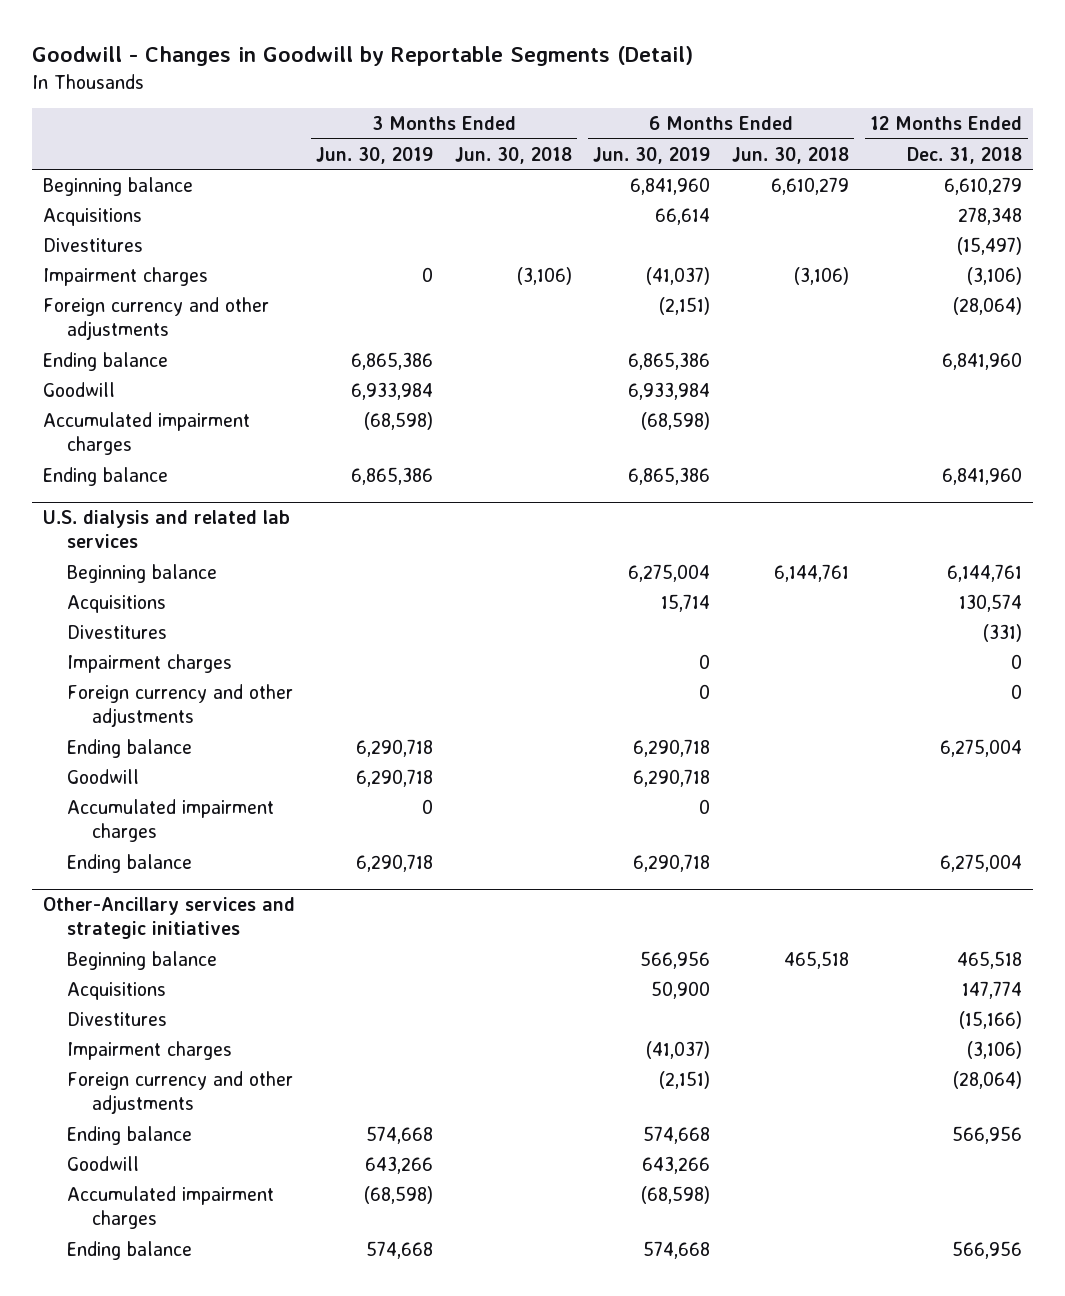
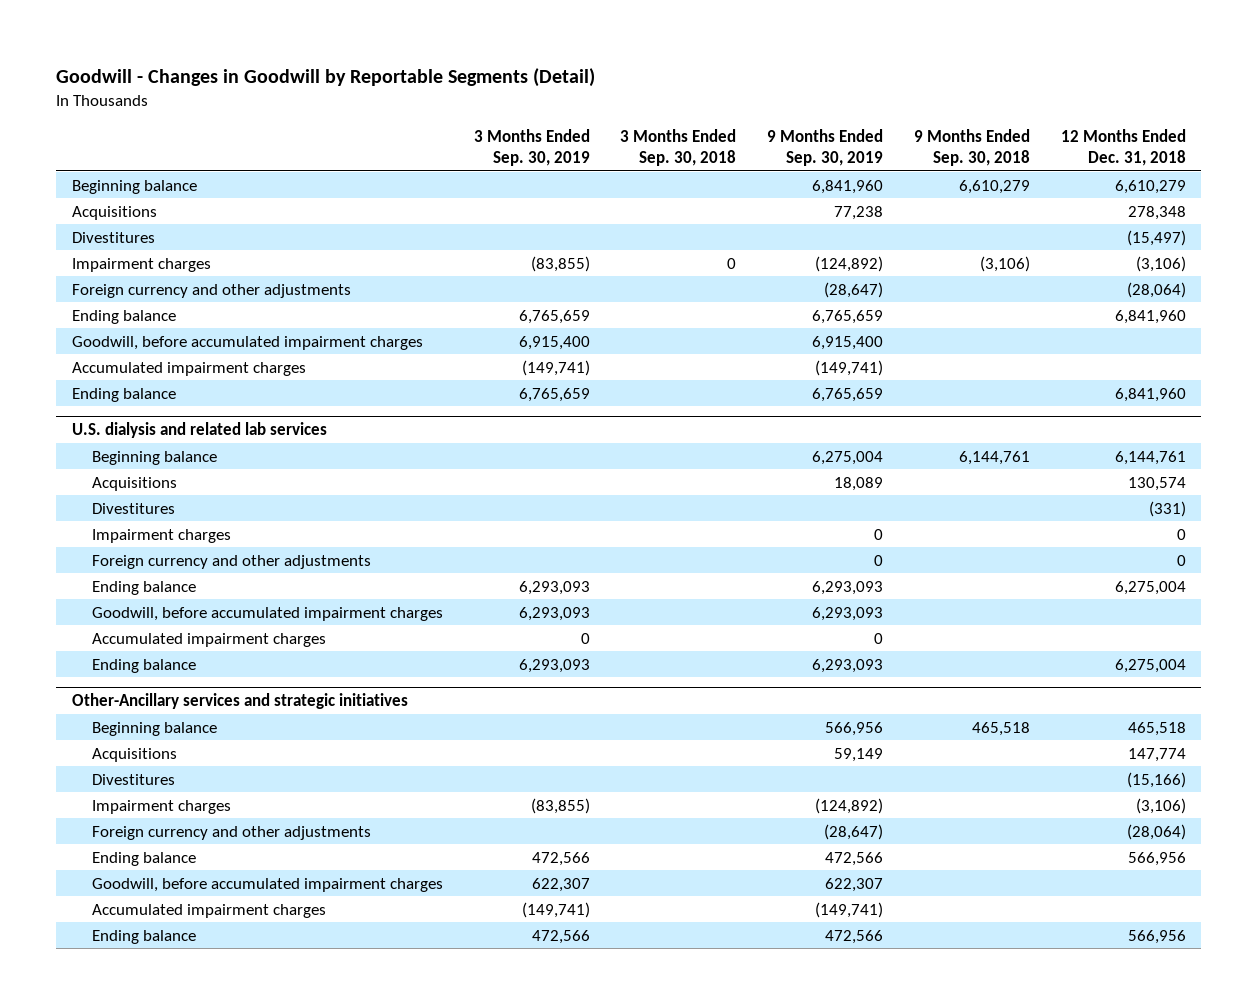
- | 3 Months Ended Jun. 30, 2019 | 3 Months Ended Jun. 30, 2018 | 6 Months Ended Jun. 30, 2019 | 6 Months Ended Jun. 30, 2018 | 12 Months Ended Dec. 31, 2018
+ | 3 Months Ended Sep. 30, 2019 | 3 Months Ended Sep. 30, 2018 | 9 Months Ended Sep. 30, 2019 | 9 Months Ended Sep. 30, 2018 | 12 Months Ended Dec. 31, 2018
- Goodwill | 6,933,984 | | 6,933,984 | |
+ Goodwill, before accumulated impairment charges | 6,915,400 | | 6,915,400 | |
@ U.S. dialysis and related lab services
- Goodwill | 6,290,718 | | 6,290,718 | |
+ Goodwill, before accumulated impairment charges | 6,293,093 | | 6,293,093 | |
@ Other-Ancillary services and strategic initiatives
- Goodwill | 643,266 | | 643,266 | |
+ Goodwill, before accumulated impairment charges | 622,307 | | 622,307 | |

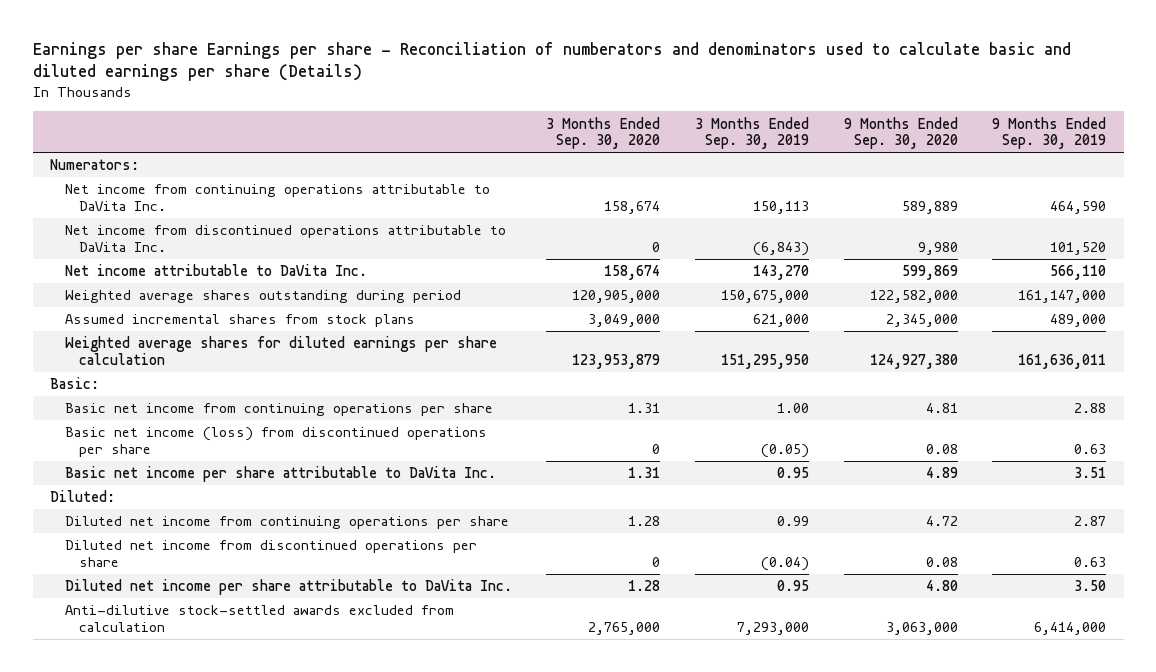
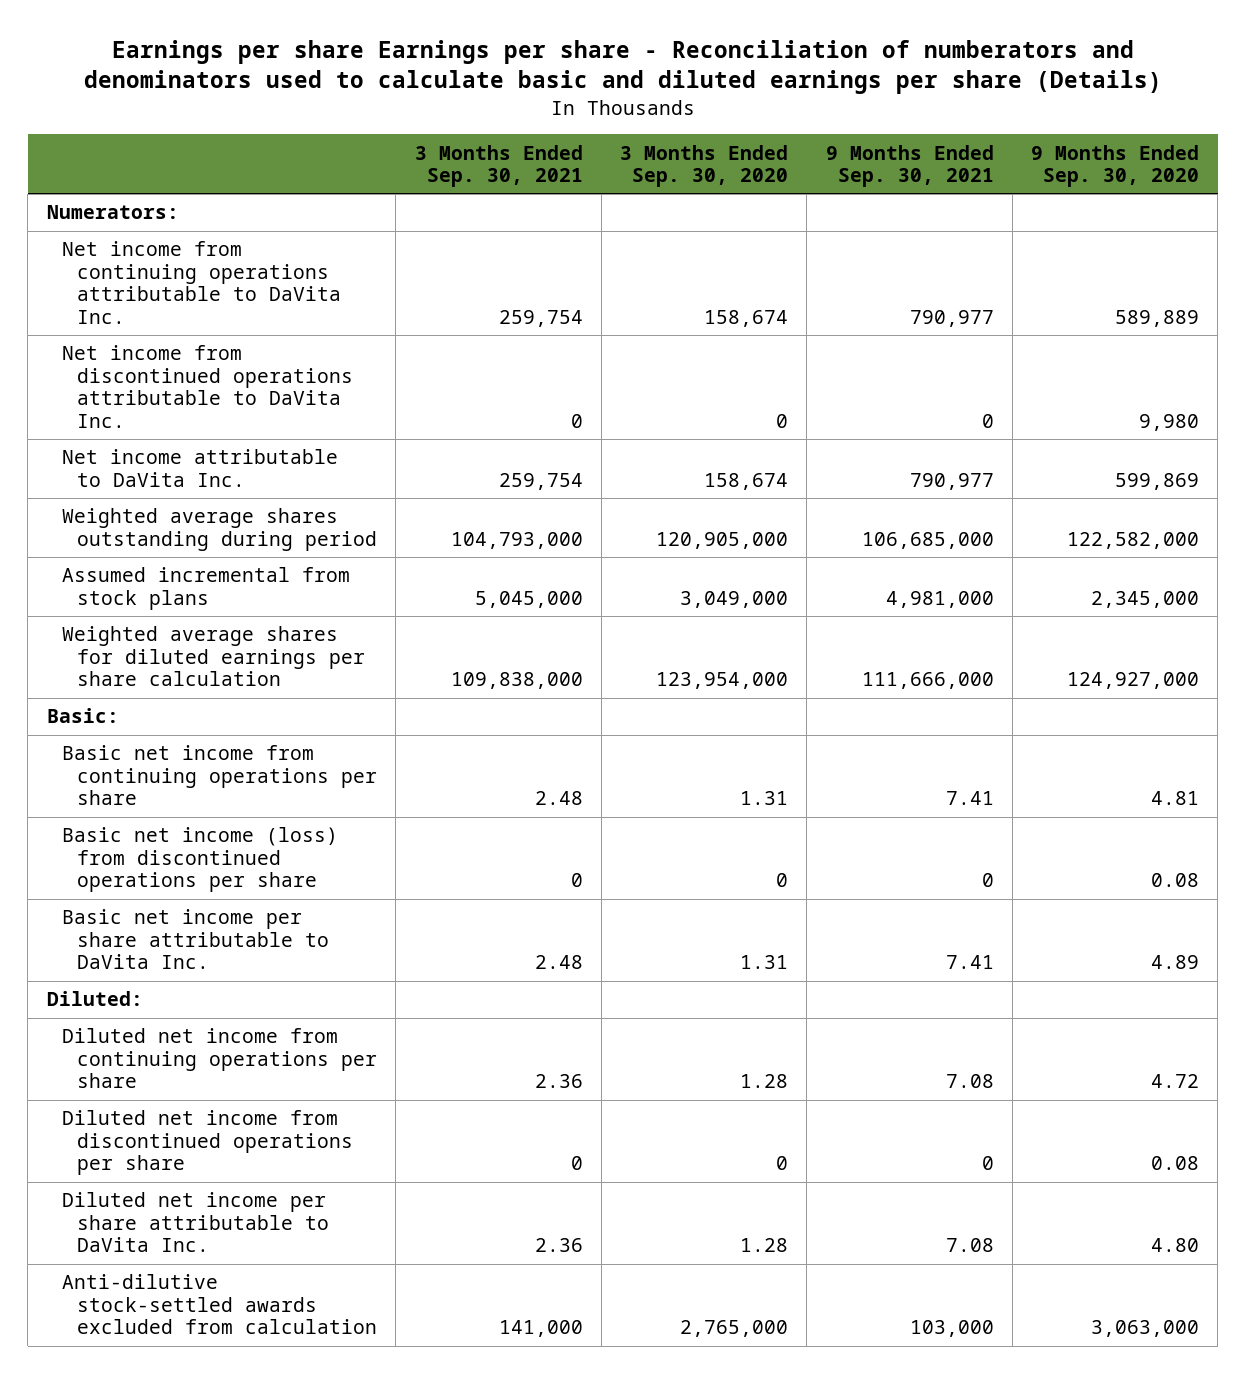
- | 3 Months Ended Sep. 30, 2020 | 3 Months Ended Sep. 30, 2019 | 9 Months Ended Sep. 30, 2020 | 9 Months Ended Sep. 30, 2019
+ | 3 Months Ended Sep. 30, 2021 | 3 Months Ended Sep. 30, 2020 | 9 Months Ended Sep. 30, 2021 | 9 Months Ended Sep. 30, 2020
- Assumed incremental shares from stock plans | 3,049,000 | 621,000 | 2,345,000 | 489,000
- Weighted average shares for diluted earnings per share calculation | 123,953,879 | 151,295,950 | 124,927,380 | 161,636,011
+ Assumed incremental from stock plans | 5,045,000 | 3,049,000 | 4,981,000 | 2,345,000
+ Weighted average shares for diluted earnings per share calculation | 109,838,000 | 123,954,000 | 111,666,000 | 124,927,000

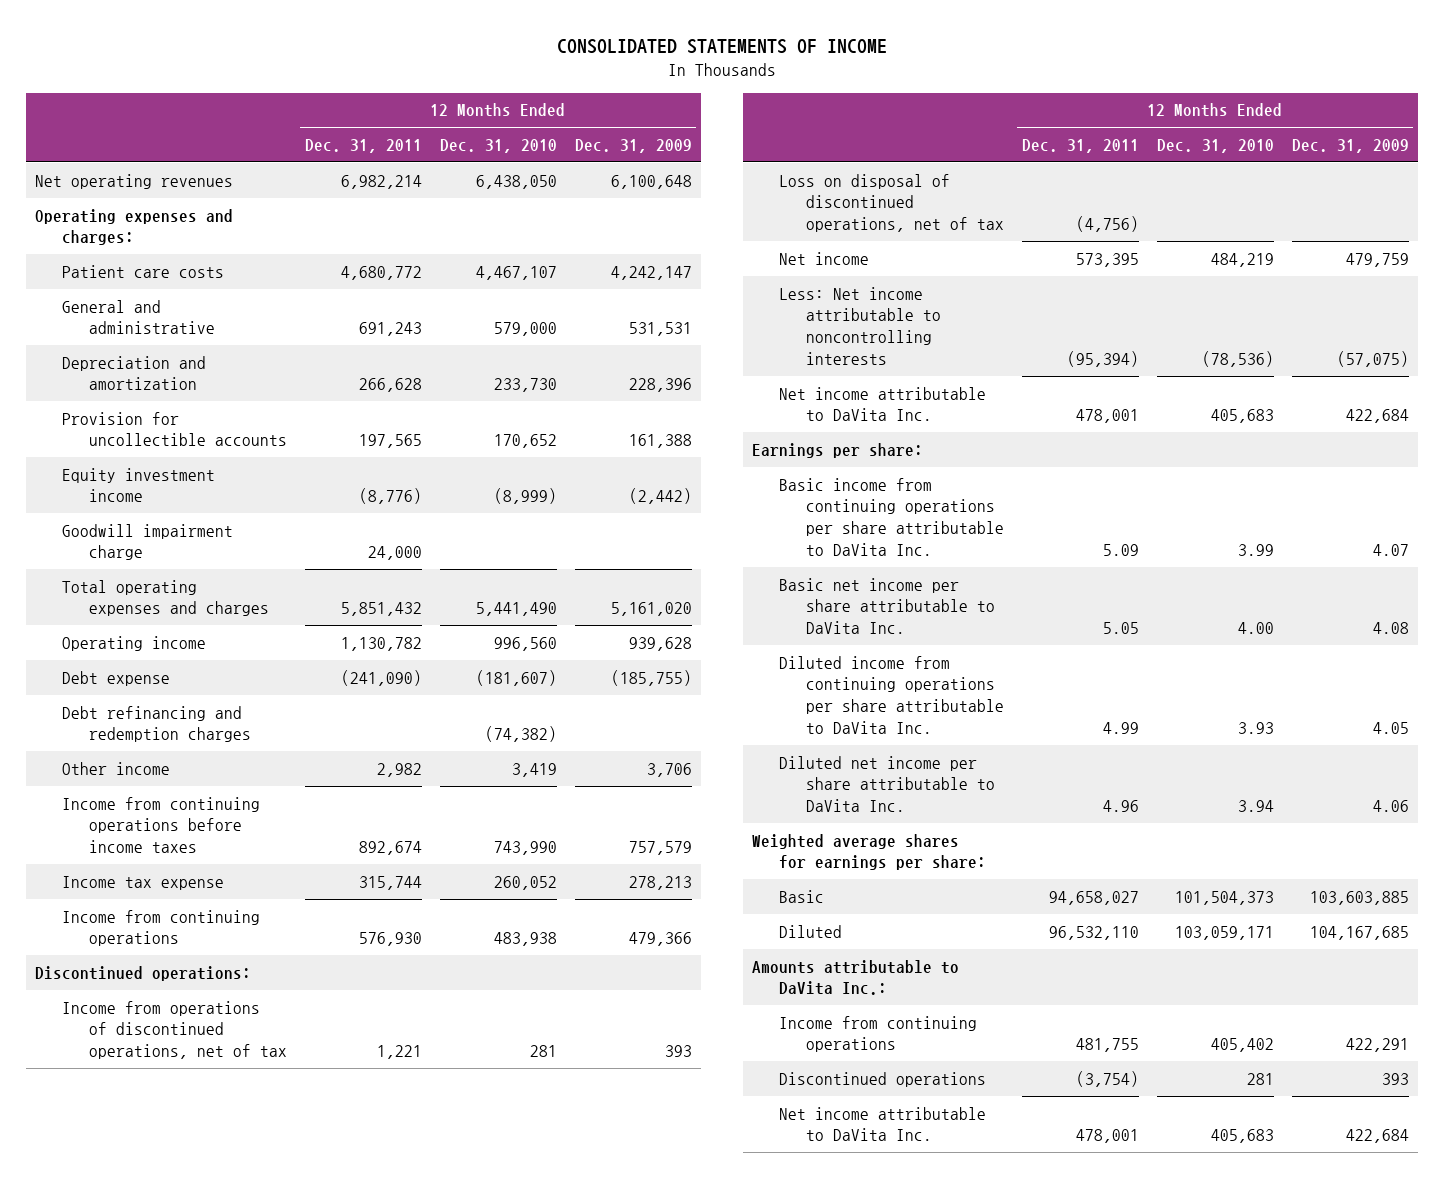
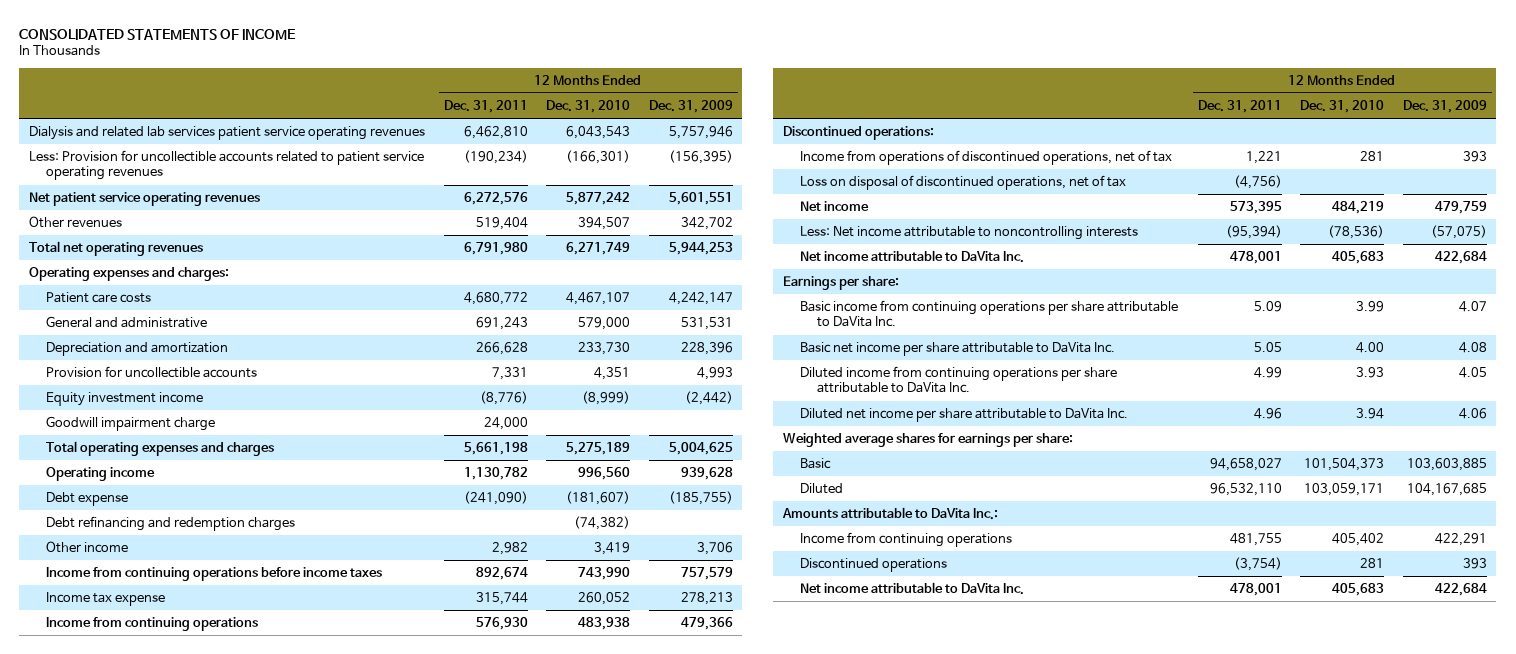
- Net operating revenues | 6,982,214 | 6,438,050 | 6,100,648
+ Dialysis and related lab services patient service operating revenues | 6,462,810 | 6,043,543 | 5,757,946
+ Less: Provision for uncollectible accounts related to patient service operating revenues | (190,234) | (166,301) | (156,395)
+ Net patient service operating revenues | 6,272,576 | 5,877,242 | 5,601,551
+ Other revenues | 519,404 | 394,507 | 342,702
+ Total net operating revenues | 6,791,980 | 6,271,749 | 5,944,253
- Provision for uncollectible accounts | 197,565 | 170,652 | 161,388
+ Provision for uncollectible accounts | 7,331 | 4,351 | 4,993
- Total operating expenses and charges | 5,851,432 | 5,441,490 | 5,161,020
+ Total operating expenses and charges | 5,661,198 | 5,275,189 | 5,004,625

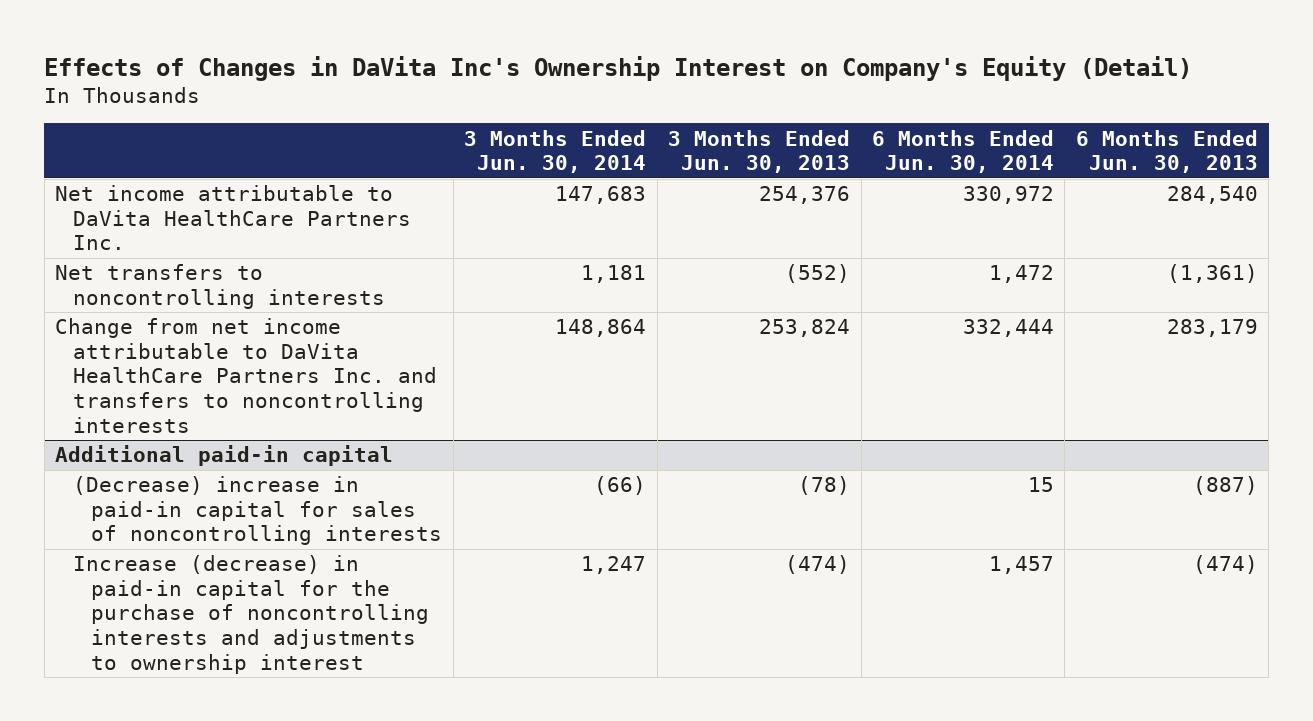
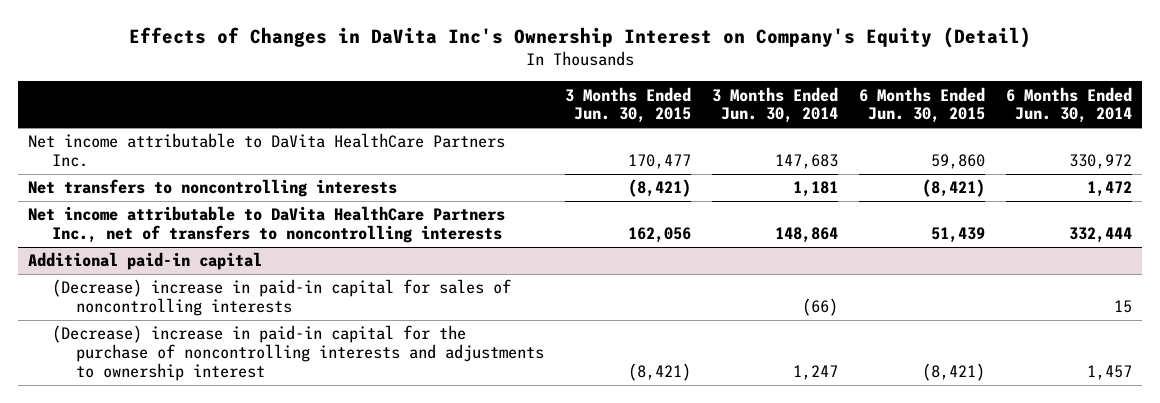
- | 3 Months Ended Jun. 30, 2014 | 3 Months Ended Jun. 30, 2013 | 6 Months Ended Jun. 30, 2014 | 6 Months Ended Jun. 30, 2013
+ | 3 Months Ended Jun. 30, 2015 | 3 Months Ended Jun. 30, 2014 | 6 Months Ended Jun. 30, 2015 | 6 Months Ended Jun. 30, 2014
- Change from net income attributable to DaVita HealthCare Partners Inc. and transfers to noncontrolling interests | 148,864 | 253,824 | 332,444 | 283,179
+ Net income attributable to DaVita HealthCare Partners Inc., net of transfers to noncontrolling interests | 162,056 | 148,864 | 51,439 | 332,444
@ Additional paid-in capital
- Increase (decrease) in paid-in capital for the purchase of noncontrolling interests and adjustments to ownership interest | 1,247 | (474) | 1,457 | (474)
+ (Decrease) increase in paid-in capital for the purchase of noncontrolling interests and adjustments to ownership interest | (8,421) | 1,247 | (8,421) | 1,457

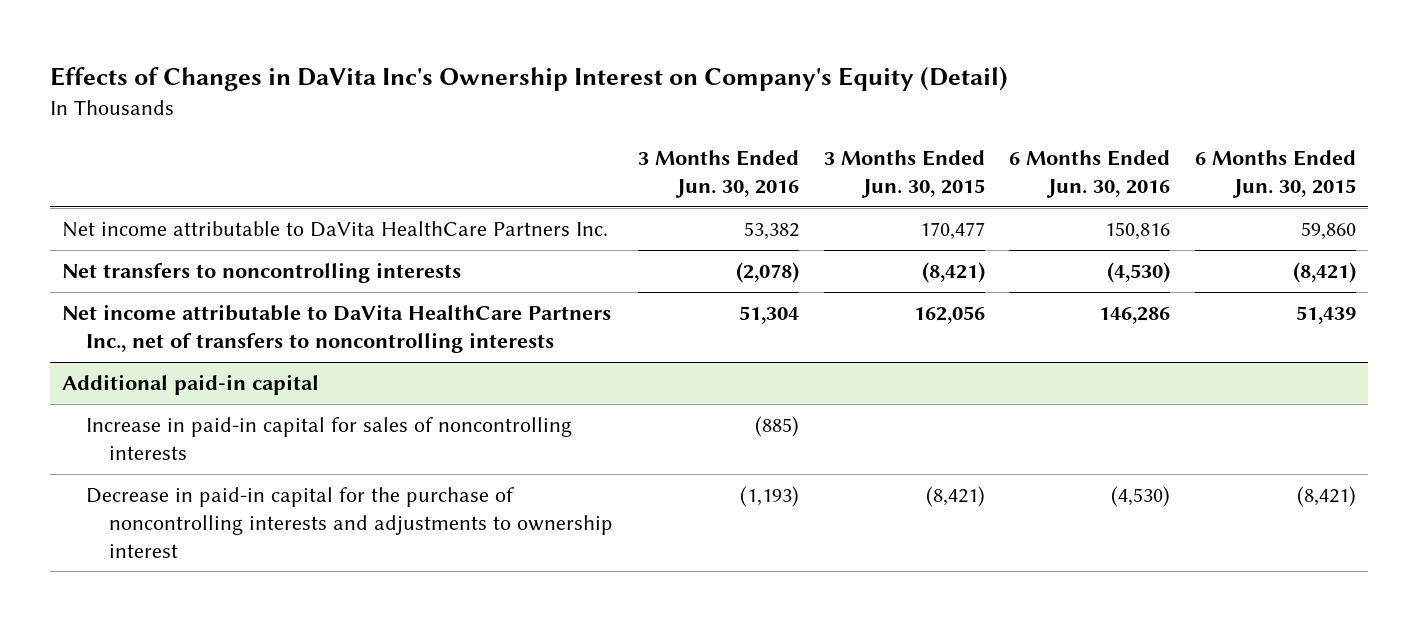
- | 3 Months Ended Jun. 30, 2015 | 3 Months Ended Jun. 30, 2014 | 6 Months Ended Jun. 30, 2015 | 6 Months Ended Jun. 30, 2014
+ | 3 Months Ended Jun. 30, 2016 | 3 Months Ended Jun. 30, 2015 | 6 Months Ended Jun. 30, 2016 | 6 Months Ended Jun. 30, 2015
@ Additional paid-in capital
- (Decrease) increase in paid-in capital for sales of noncontrolling interests | | (66) | | 15
- (Decrease) increase in paid-in capital for the purchase of noncontrolling interests and adjustments to ownership interest | (8,421) | 1,247 | (8,421) | 1,457
+ Increase in paid-in capital for sales of noncontrolling interests | (885) | | |
+ Decrease in paid-in capital for the purchase of noncontrolling interests and adjustments to ownership interest | (1,193) | (8,421) | (4,530) | (8,421)

